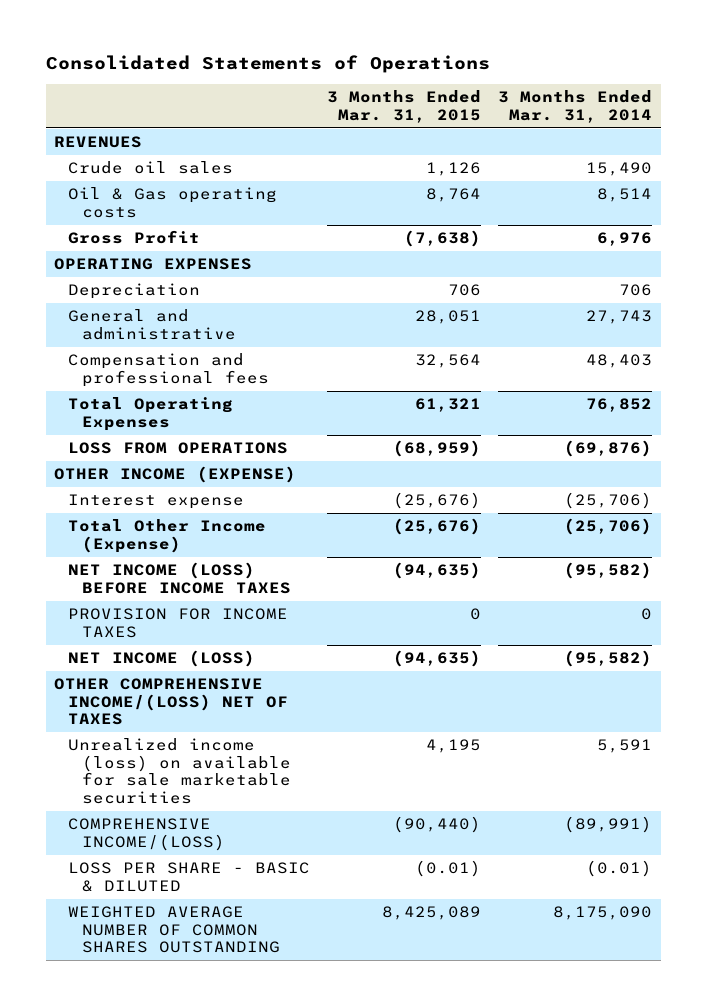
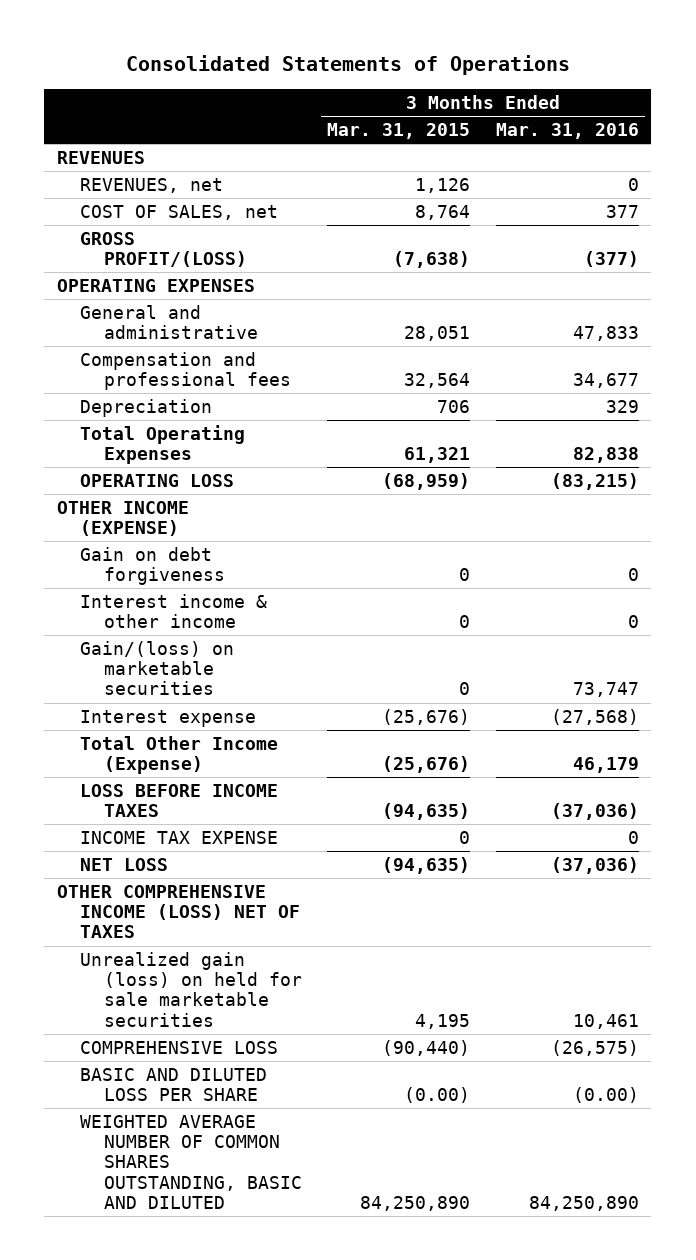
- | 3 Months Ended Mar. 31, 2015 | 3 Months Ended Mar. 31, 2014
+ | 3 Months Ended Mar. 31, 2015 | 3 Months Ended Mar. 31, 2016
- Crude oil sales | 1,126 | 15,490
- Oil & Gas operating costs | 8,764 | 8,514
- Gross Profit | (7,638) | 6,976
+ REVENUES, net | 1,126 | 0
+ COST OF SALES, net | 8,764 | 377
+ GROSS PROFIT/(LOSS) | (7,638) | (377)
moved down: Depreciation | 706 | 329
- LOSS FROM OPERATIONS | (68,959) | (69,876)
+ OPERATING LOSS | (68,959) | (83,215)
+ Gain on debt forgiveness | 0 | 0
+ Interest income & other income | 0 | 0
+ Gain/(loss) on marketable securities | 0 | 73,747
- NET INCOME (LOSS) BEFORE INCOME TAXES | (94,635) | (95,582)
- PROVISION FOR INCOME TAXES | 0 | 0
- NET INCOME (LOSS) | (94,635) | (95,582)
- OTHER COMPREHENSIVE INCOME/(LOSS) NET OF TAXES
- Unrealized income (loss) on available for sale marketable securities | 4,195 | 5,591
- COMPREHENSIVE INCOME/(LOSS) | (90,440) | (89,991)
- LOSS PER SHARE - BASIC & DILUTED | (0.01) | (0.01)
- WEIGHTED AVERAGE NUMBER OF COMMON SHARES OUTSTANDING | 8,425,089 | 8,175,090
+ LOSS BEFORE INCOME TAXES | (94,635) | (37,036)
+ INCOME TAX EXPENSE | 0 | 0
+ NET LOSS | (94,635) | (37,036)
+ OTHER COMPREHENSIVE INCOME (LOSS) NET OF TAXES
+ Unrealized gain (loss) on held for sale marketable securities | 4,195 | 10,461
+ COMPREHENSIVE LOSS | (90,440) | (26,575)
+ BASIC AND DILUTED LOSS PER SHARE | (0.00) | (0.00)
+ WEIGHTED AVERAGE NUMBER OF COMMON SHARES OUTSTANDING, BASIC AND DILUTED | 84,250,890 | 84,250,890

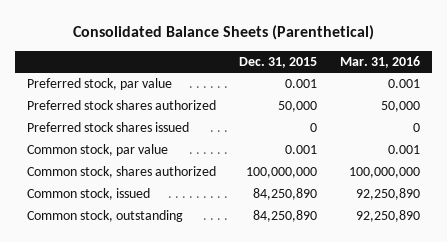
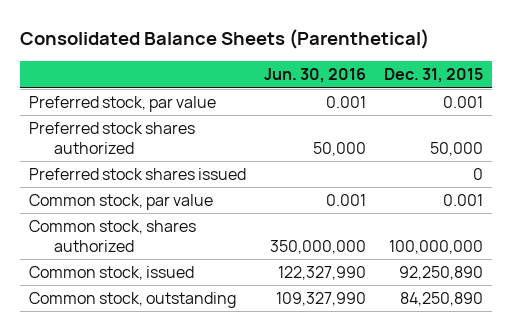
- | Dec. 31, 2015 | Mar. 31, 2016
+ | Jun. 30, 2016 | Dec. 31, 2015
- Common stock, issued | 84,250,890 | 92,250,890
+ Common stock, issued | 122,327,990 | 92,250,890

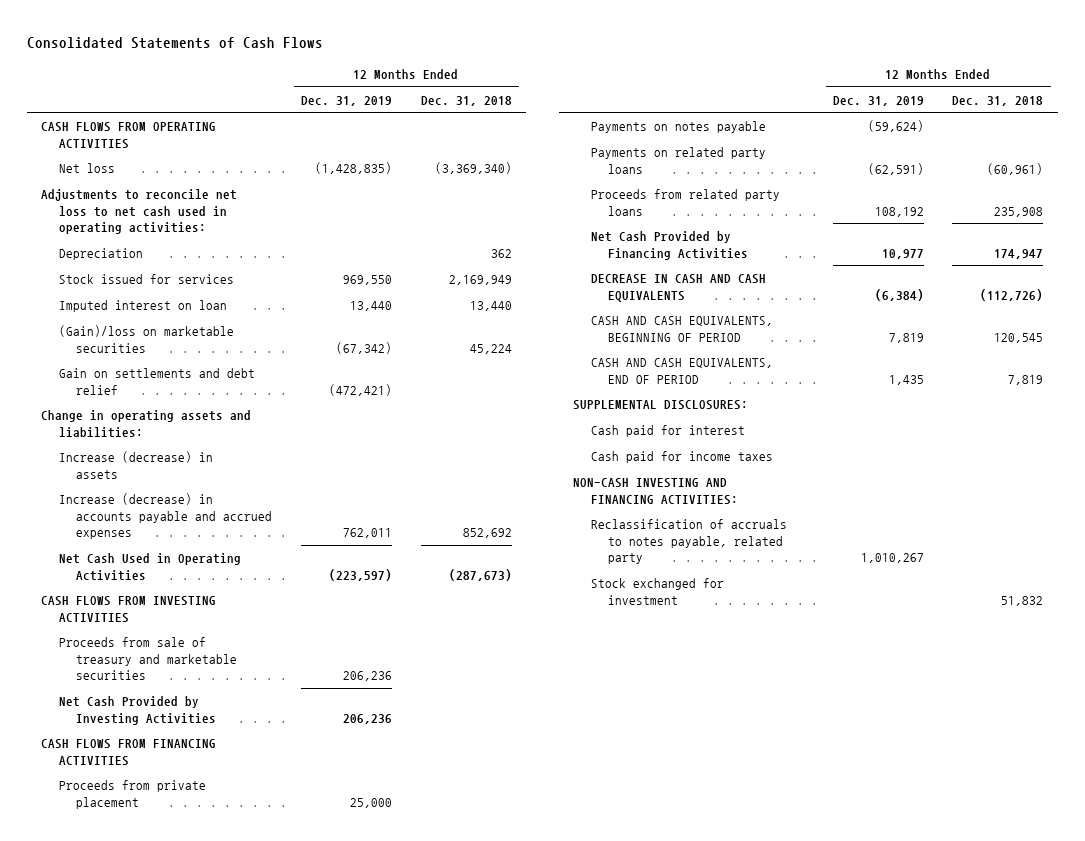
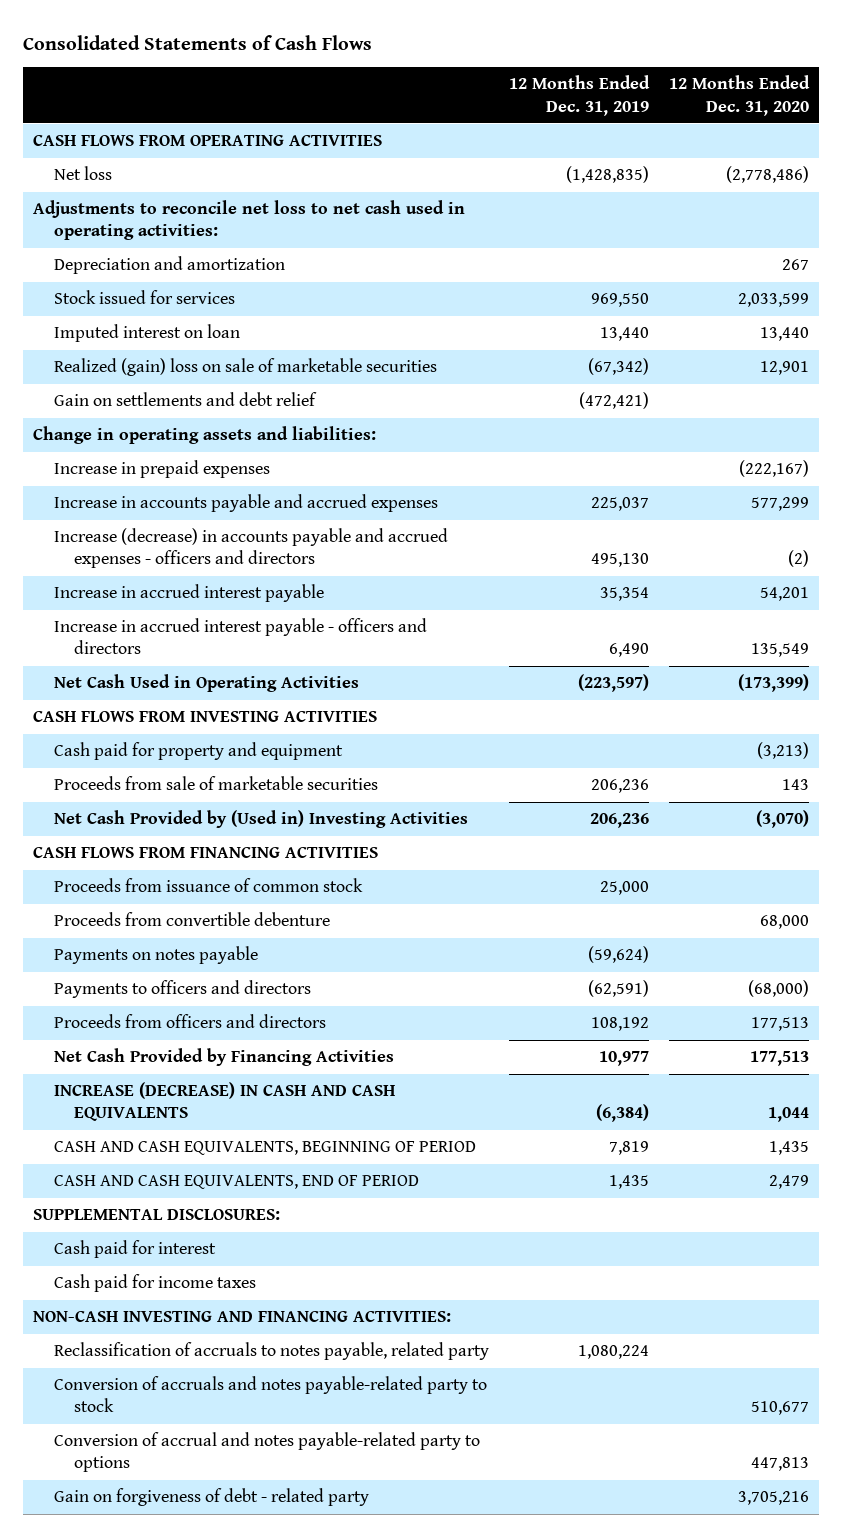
- | 12 Months Ended Dec. 31, 2019 | 12 Months Ended Dec. 31, 2018
+ | 12 Months Ended Dec. 31, 2019 | 12 Months Ended Dec. 31, 2020
- Depreciation | | 362
+ Depreciation and amortization | | 267
- (Gain)/loss on marketable securities | (67,342) | 45,224
+ Realized (gain) loss on sale of marketable securities | (67,342) | 12,901
- Increase (decrease) in assets
- Increase (decrease) in accounts payable and accrued expenses | 762,011 | 852,692
+ Increase in prepaid expenses | | (222,167)
+ Increase in accounts payable and accrued expenses | 225,037 | 577,299
+ Increase (decrease) in accounts payable and accrued expenses - officers and directors | 495,130 | (2)
+ Increase in accrued interest payable | 35,354 | 54,201
+ Increase in accrued interest payable - officers and directors | 6,490 | 135,549
- Proceeds from sale of treasury and marketable securities | 206,236 |
- Net Cash Provided by Investing Activities | 206,236 |
+ Cash paid for property and equipment | | (3,213)
+ Proceeds from sale of marketable securities | 206,236 | 143
+ Net Cash Provided by (Used in) Investing Activities | 206,236 | (3,070)
- Proceeds from private placement | 25,000 |
+ Proceeds from issuance of common stock | 25,000 |
+ Proceeds from convertible debenture | | 68,000
- Payments on related party loans | (62,591) | (60,961)
- Proceeds from related party loans | 108,192 | 235,908
+ Payments to officers and directors | (62,591) | (68,000)
+ Proceeds from officers and directors | 108,192 | 177,513
- DECREASE IN CASH AND CASH EQUIVALENTS | (6,384) | (112,726)
+ INCREASE (DECREASE) IN CASH AND CASH EQUIVALENTS | (6,384) | 1,044
- Reclassification of accruals to notes payable, related party | 1,010,267 |
- Stock exchanged for investment | | 51,832
+ Reclassification of accruals to notes payable, related party | 1,080,224 |
+ Conversion of accruals and notes payable-related party to stock | | 510,677
+ Conversion of accrual and notes payable-related party to options | | 447,813
+ Gain on forgiveness of debt - related party | | 3,705,216

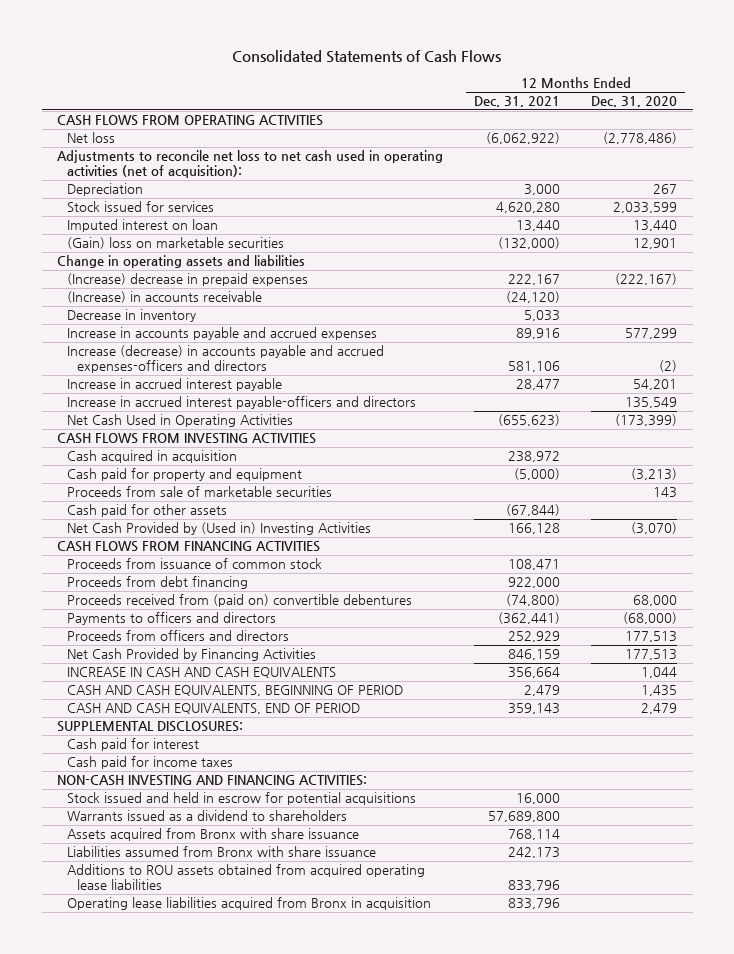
- | 12 Months Ended Dec. 31, 2019 | 12 Months Ended Dec. 31, 2020
+ | 12 Months Ended Dec. 31, 2021 | 12 Months Ended Dec. 31, 2020
- Adjustments to reconcile net loss to net cash used in operating activities:
- Depreciation and amortization | | 267
+ Adjustments to reconcile net loss to net cash used in operating activities (net of acquisition):
+ Depreciation | 3,000 | 267
- Realized (gain) loss on sale of marketable securities | (67,342) | 12,901
- Gain on settlements and debt relief | (472,421) |
- Change in operating assets and liabilities:
- Increase in prepaid expenses | | (222,167)
+ (Gain) loss on marketable securities | (132,000) | 12,901
+ Change in operating assets and liabilities
+ (Increase) decrease in prepaid expenses | 222,167 | (222,167)
+ (Increase) in accounts receivable | (24,120) |
+ Decrease in inventory | 5,033 |
- Increase (decrease) in accounts payable and accrued expenses - officers and directors | 495,130 | (2)
+ Increase (decrease) in accounts payable and accrued expenses-officers and directors | 581,106 | (2)
- Increase in accrued interest payable - officers and directors | 6,490 | 135,549
+ Increase in accrued interest payable-officers and directors | | 135,549
+ Cash acquired in acquisition | 238,972 |
+ Cash paid for other assets | (67,844) |
- Proceeds from convertible debenture | | 68,000
- Payments on notes payable | (59,624) |
+ Proceeds from debt financing | 922,000 |
+ Proceeds received from (paid on) convertible debentures | (74,800) | 68,000
- INCREASE (DECREASE) IN CASH AND CASH EQUIVALENTS | (6,384) | 1,044
+ INCREASE IN CASH AND CASH EQUIVALENTS | 356,664 | 1,044
- Reclassification of accruals to notes payable, related party | 1,080,224 |
- Conversion of accruals and notes payable-related party to stock | | 510,677
- Conversion of accrual and notes payable-related party to options | | 447,813
- Gain on forgiveness of debt - related party | | 3,705,216
+ Stock issued and held in escrow for potential acquisitions | 16,000 |
+ Warrants issued as a dividend to shareholders | 57,689,800 |
+ Assets acquired from Bronx with share issuance | 768,114 |
+ Liabilities assumed from Bronx with share issuance | 242,173 |
+ Additions to ROU assets obtained from acquired operating lease liabilities | 833,796 |
+ Operating lease liabilities acquired from Bronx in acquisition | 833,796 |

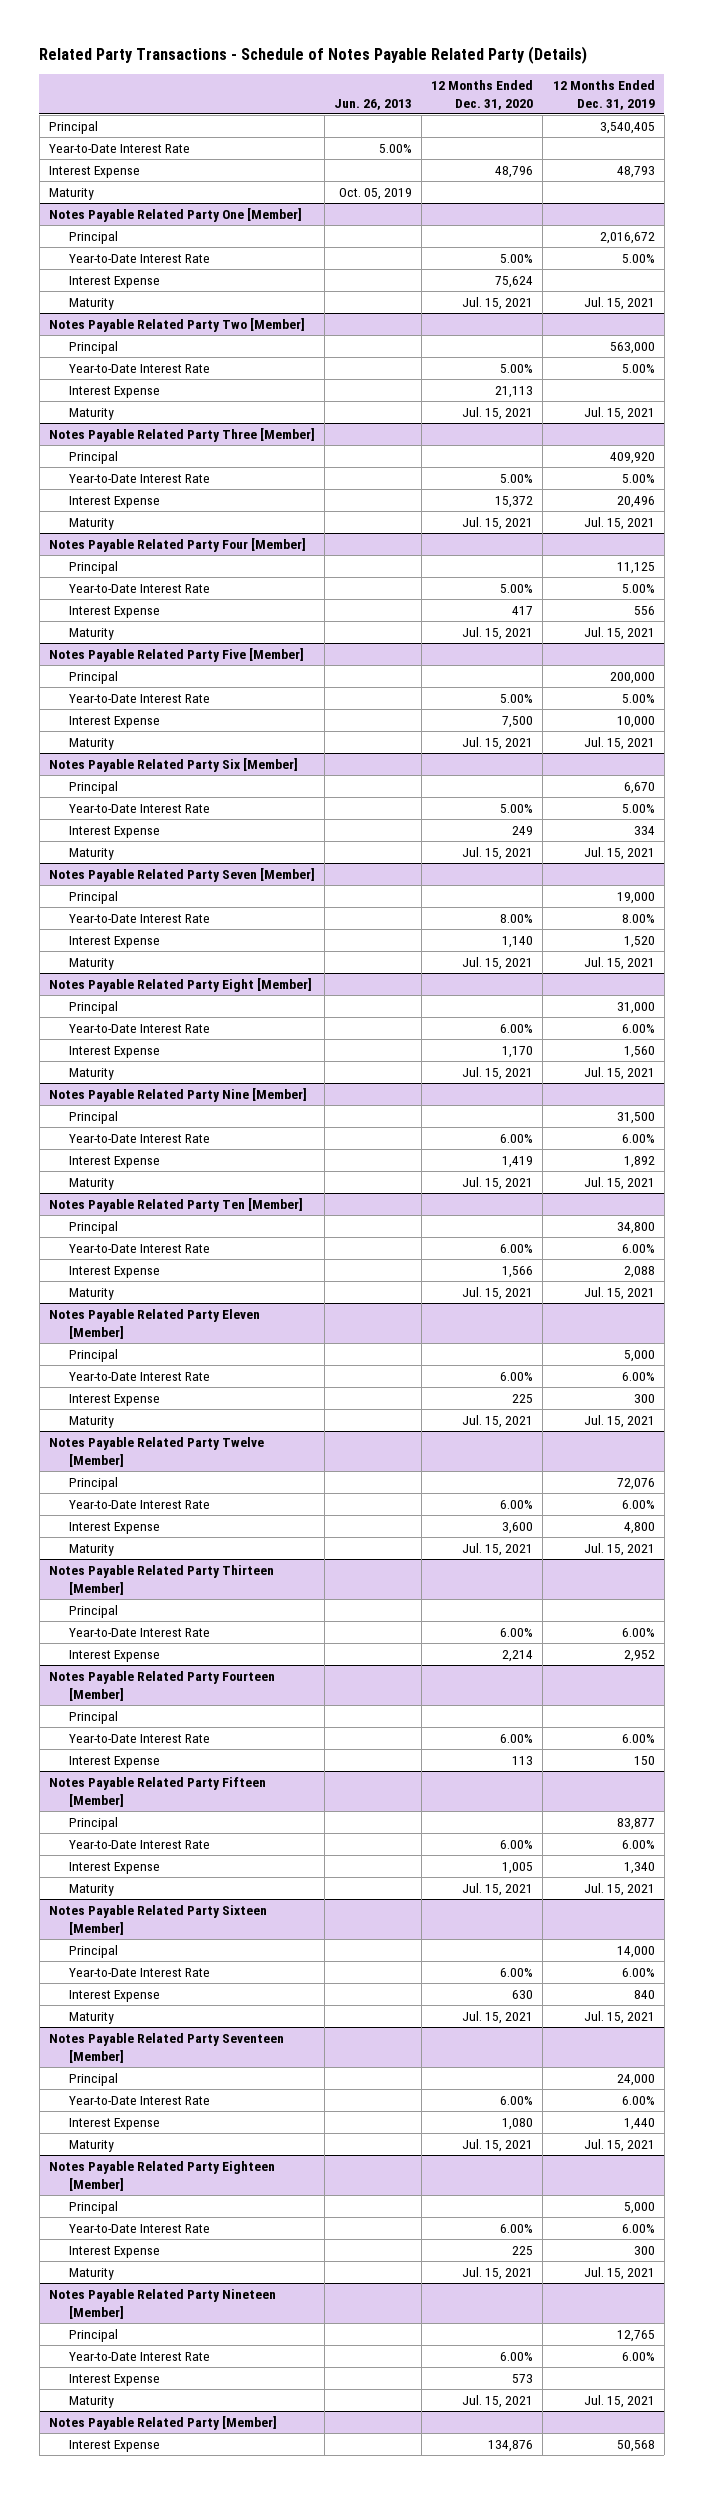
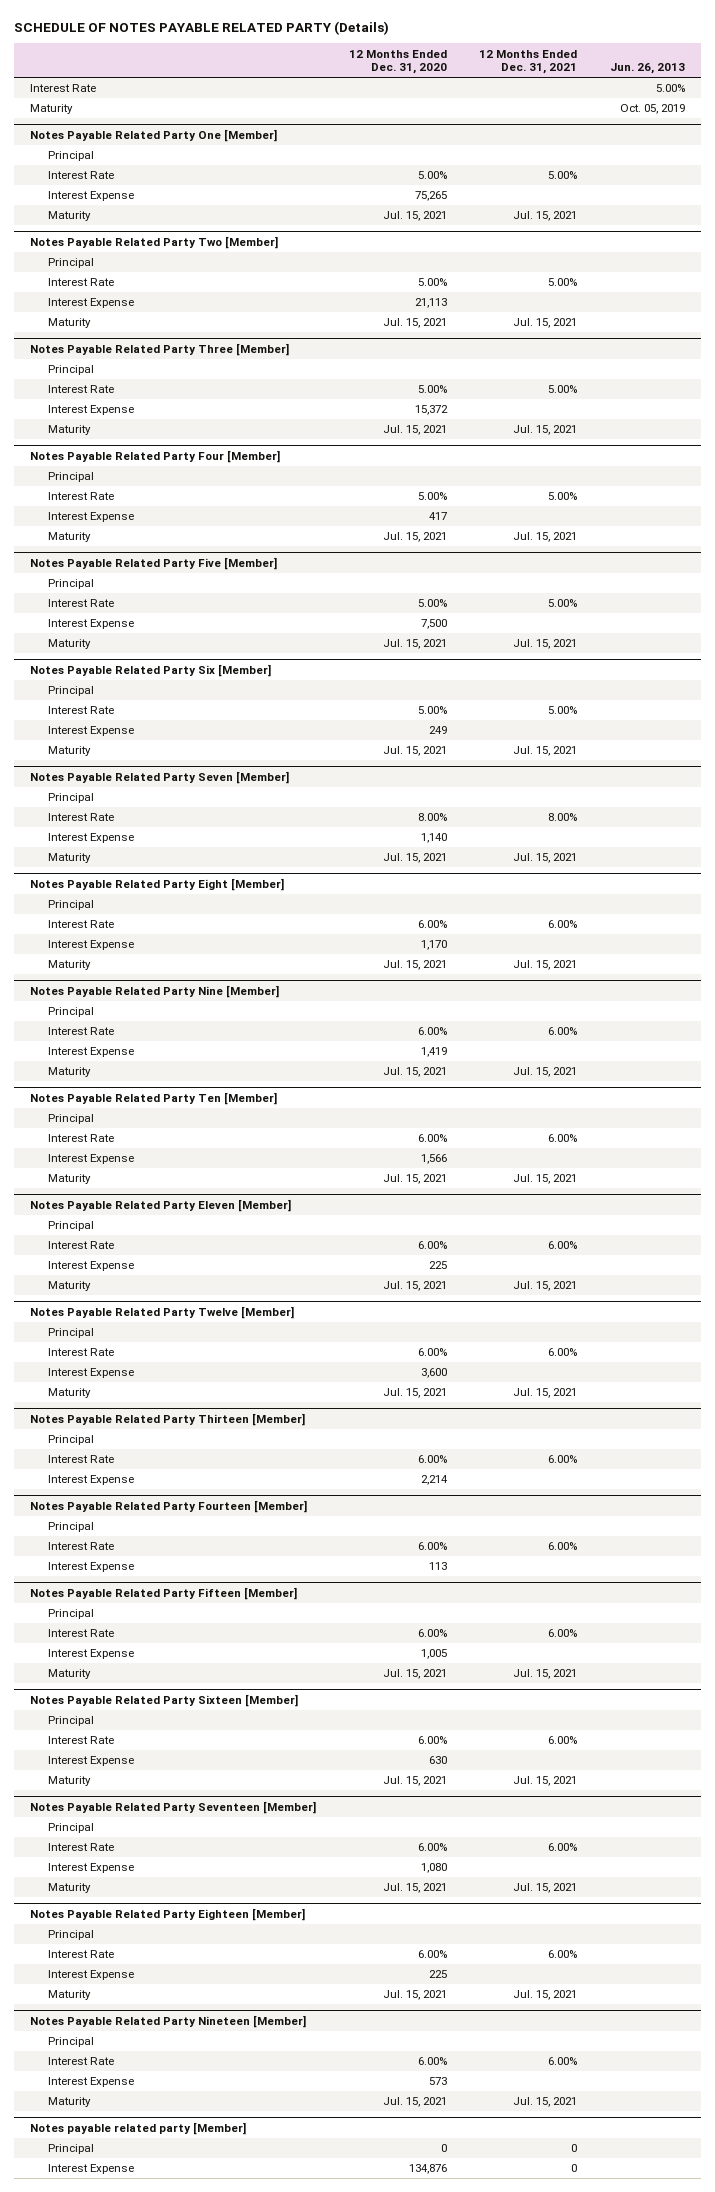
- Related Party Transactions - Schedule of Notes Payable Related Party (Details)
+ SCHEDULE OF NOTES PAYABLE RELATED PARTY (Details)
- | Jun. 26, 2013 | 12 Months Ended Dec. 31, 2020 | 12 Months Ended Dec. 31, 2019
+ | 12 Months Ended Dec. 31, 2020 | 12 Months Ended Dec. 31, 2021 | Jun. 26, 2013
- Principal | | | 3,540,405
- Year-to-Date Interest Rate | 5.00% | |
- Interest Expense | | 48,796 | 48,793
+ Interest Rate | | | 5.00%
@ Notes Payable Related Party One [Member]
- Year-to-Date Interest Rate | | 5.00% | 5.00%
- Interest Expense | | 75,624 |
+ Interest Rate | 5.00% | 5.00% |
+ Interest Expense | 75,265 | |
@ Notes Payable Related Party Two [Member]
- Year-to-Date Interest Rate | | 5.00% | 5.00%
+ Interest Rate | 5.00% | 5.00% |
@ Notes Payable Related Party Three [Member]
- Year-to-Date Interest Rate | | 5.00% | 5.00%
+ Interest Rate | 5.00% | 5.00% |
@ Notes Payable Related Party Four [Member]
- Year-to-Date Interest Rate | | 5.00% | 5.00%
+ Interest Rate | 5.00% | 5.00% |
@ Notes Payable Related Party Five [Member]
- Year-to-Date Interest Rate | | 5.00% | 5.00%
+ Interest Rate | 5.00% | 5.00% |
@ Notes Payable Related Party Six [Member]
- Year-to-Date Interest Rate | | 5.00% | 5.00%
+ Interest Rate | 5.00% | 5.00% |
@ Notes Payable Related Party Seven [Member]
- Year-to-Date Interest Rate | | 8.00% | 8.00%
+ Interest Rate | 8.00% | 8.00% |
@ Notes Payable Related Party Eight [Member]
- Year-to-Date Interest Rate | | 6.00% | 6.00%
+ Interest Rate | 6.00% | 6.00% |
@ Notes Payable Related Party Nine [Member]
- Year-to-Date Interest Rate | | 6.00% | 6.00%
+ Interest Rate | 6.00% | 6.00% |
@ Notes Payable Related Party Ten [Member]
- Year-to-Date Interest Rate | | 6.00% | 6.00%
+ Interest Rate | 6.00% | 6.00% |
@ Notes Payable Related Party Eleven [Member]
- Year-to-Date Interest Rate | | 6.00% | 6.00%
+ Interest Rate | 6.00% | 6.00% |
@ Notes Payable Related Party Twelve [Member]
- Year-to-Date Interest Rate | | 6.00% | 6.00%
+ Interest Rate | 6.00% | 6.00% |
@ Notes Payable Related Party Thirteen [Member]
- Year-to-Date Interest Rate | | 6.00% | 6.00%
+ Interest Rate | 6.00% | 6.00% |
@ Notes Payable Related Party Fourteen [Member]
- Year-to-Date Interest Rate | | 6.00% | 6.00%
+ Interest Rate | 6.00% | 6.00% |
@ Notes Payable Related Party Fifteen [Member]
- Year-to-Date Interest Rate | | 6.00% | 6.00%
+ Interest Rate | 6.00% | 6.00% |
@ Notes Payable Related Party Sixteen [Member]
- Year-to-Date Interest Rate | | 6.00% | 6.00%
+ Interest Rate | 6.00% | 6.00% |
@ Notes Payable Related Party Seventeen [Member]
- Year-to-Date Interest Rate | | 6.00% | 6.00%
+ Interest Rate | 6.00% | 6.00% |
@ Notes Payable Related Party Eighteen [Member]
- Year-to-Date Interest Rate | | 6.00% | 6.00%
+ Interest Rate | 6.00% | 6.00% |
@ Notes Payable Related Party Nineteen [Member]
- Year-to-Date Interest Rate | | 6.00% | 6.00%
+ Interest Rate | 6.00% | 6.00% |
- Notes Payable Related Party [Member]
+ Notes payable related party [Member]
+ Principal | 0 | 0 |

